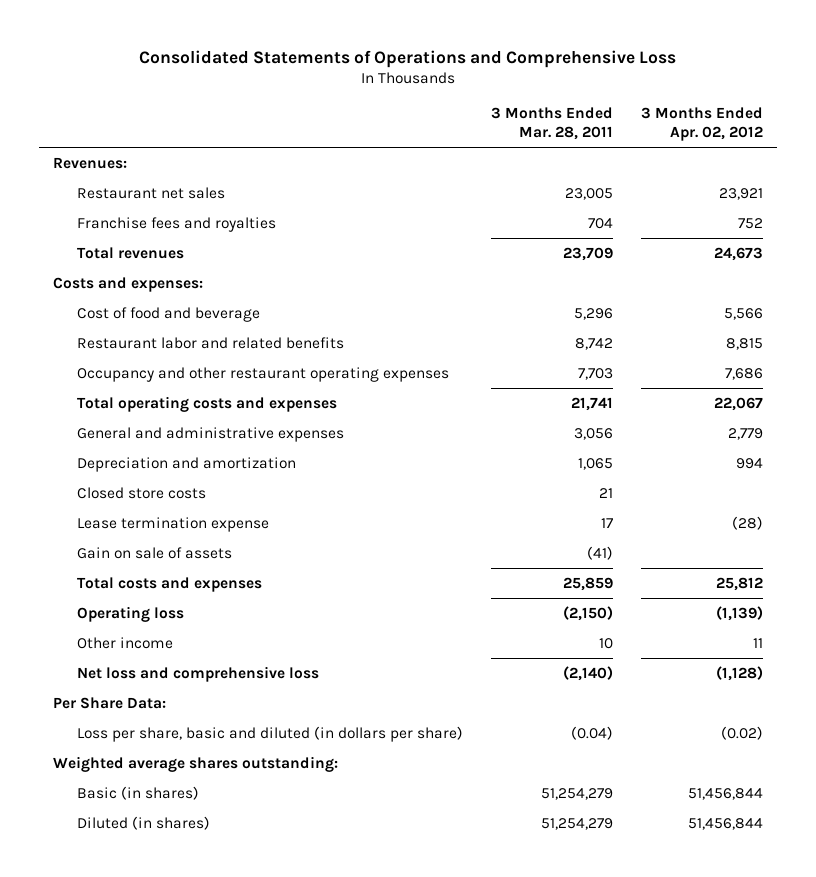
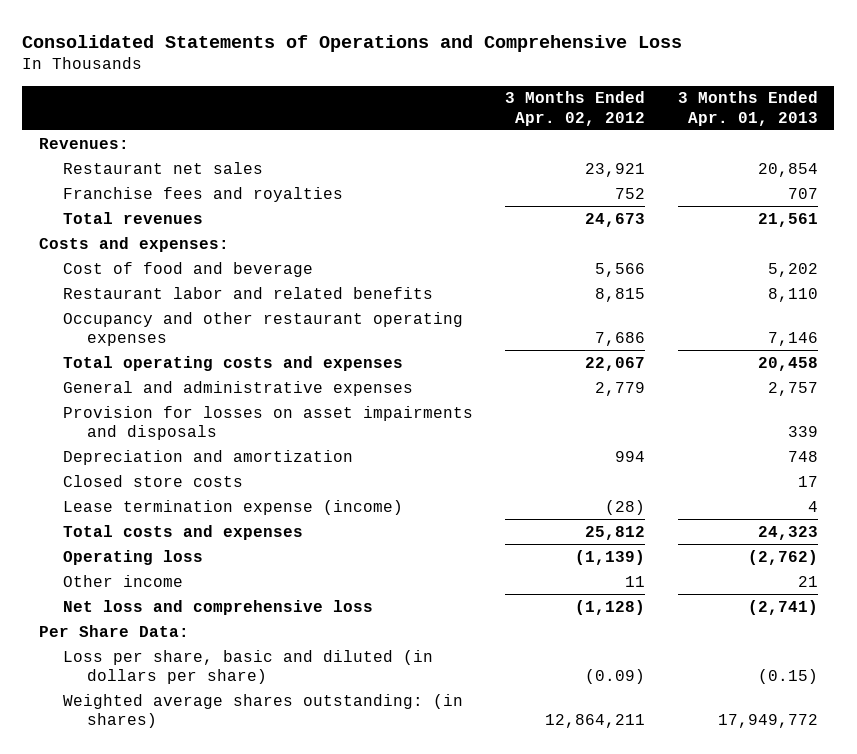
- | 3 Months Ended Mar. 28, 2011 | 3 Months Ended Apr. 02, 2012
+ | 3 Months Ended Apr. 02, 2012 | 3 Months Ended Apr. 01, 2013
+ Provision for losses on asset impairments and disposals | | 339
- Lease termination expense | 17 | (28)
- Gain on sale of assets | (41) |
+ Lease termination expense (income) | (28) | 4
- Loss per share, basic and diluted (in dollars per share) | (0.04) | (0.02)
- Weighted average shares outstanding:
- Basic (in shares) | 51,254,279 | 51,456,844
- Diluted (in shares) | 51,254,279 | 51,456,844
+ Loss per share, basic and diluted (in dollars per share) | (0.09) | (0.15)
+ Weighted average shares outstanding: (in shares) | 12,864,211 | 17,949,772

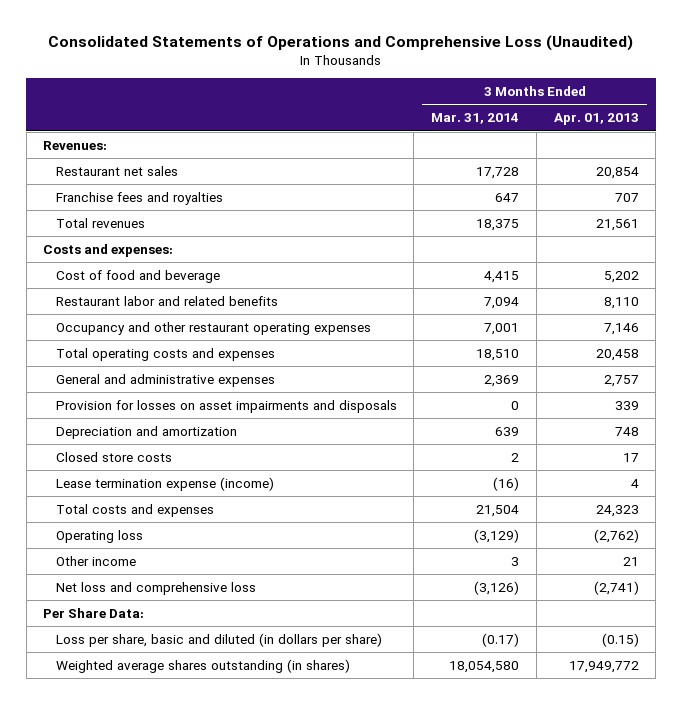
- Consolidated Statements of Operations and Comprehensive Loss
+ Consolidated Statements of Operations and Comprehensive Loss (Unaudited)
- | 3 Months Ended Apr. 02, 2012 | 3 Months Ended Apr. 01, 2013
+ | 3 Months Ended Mar. 31, 2014 | 3 Months Ended Apr. 01, 2013
- Weighted average shares outstanding: (in shares) | 12,864,211 | 17,949,772
+ Weighted average shares outstanding (in shares) | 18,054,580 | 17,949,772

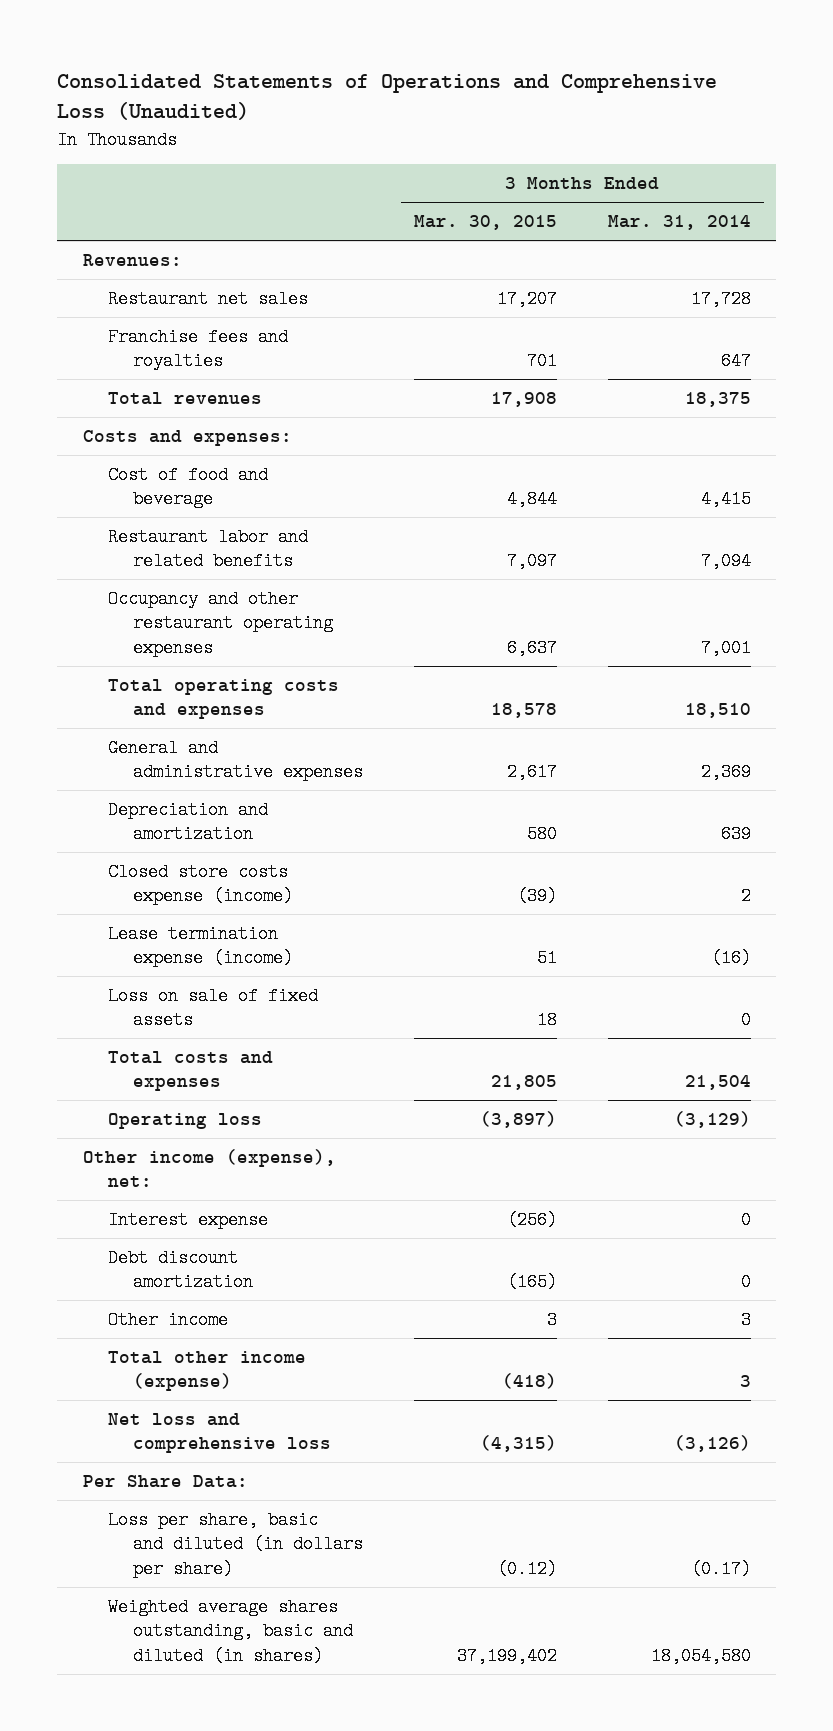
- | 3 Months Ended Mar. 31, 2014 | 3 Months Ended Apr. 01, 2013
+ | 3 Months Ended Mar. 30, 2015 | 3 Months Ended Mar. 31, 2014
- Provision for losses on asset impairments and disposals | 0 | 339
- Closed store costs | 2 | 17
+ Closed store costs expense (income) | (39) | 2
+ Loss on sale of fixed assets | 18 | 0
+ Other income (expense), net:
+ Interest expense | (256) | 0
+ Debt discount amortization | (165) | 0
+ Total other income (expense) | (418) | 3
- Weighted average shares outstanding (in shares) | 18,054,580 | 17,949,772
+ Weighted average shares outstanding, basic and diluted (in shares) | 37,199,402 | 18,054,580

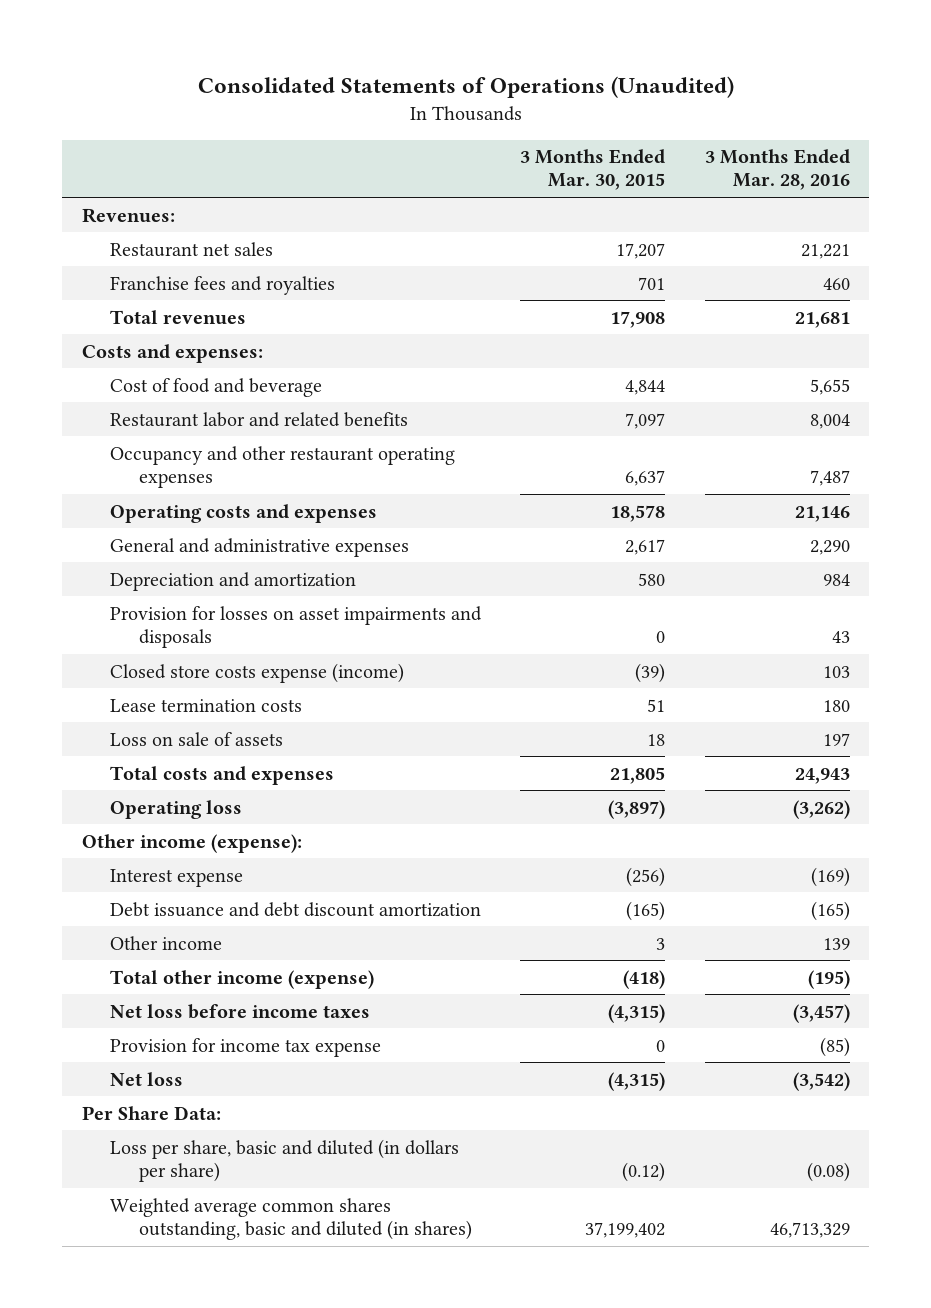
- Consolidated Statements of Operations and Comprehensive Loss (Unaudited)
+ Consolidated Statements of Operations (Unaudited)
- | 3 Months Ended Mar. 30, 2015 | 3 Months Ended Mar. 31, 2014
+ | 3 Months Ended Mar. 30, 2015 | 3 Months Ended Mar. 28, 2016
- Total operating costs and expenses | 18,578 | 18,510
+ Operating costs and expenses | 18,578 | 21,146
+ Provision for losses on asset impairments and disposals | 0 | 43
- Lease termination expense (income) | 51 | (16)
- Loss on sale of fixed assets | 18 | 0
+ Lease termination costs | 51 | 180
+ Loss on sale of assets | 18 | 197
- Other income (expense), net:
+ Other income (expense):
- Debt discount amortization | (165) | 0
+ Debt issuance and debt discount amortization | (165) | (165)
- Net loss and comprehensive loss | (4,315) | (3,126)
+ Net loss before income taxes | (4,315) | (3,457)
+ Provision for income tax expense | 0 | (85)
+ Net loss | (4,315) | (3,542)
- Weighted average shares outstanding, basic and diluted (in shares) | 37,199,402 | 18,054,580
+ Weighted average common shares outstanding, basic and diluted (in shares) | 37,199,402 | 46,713,329

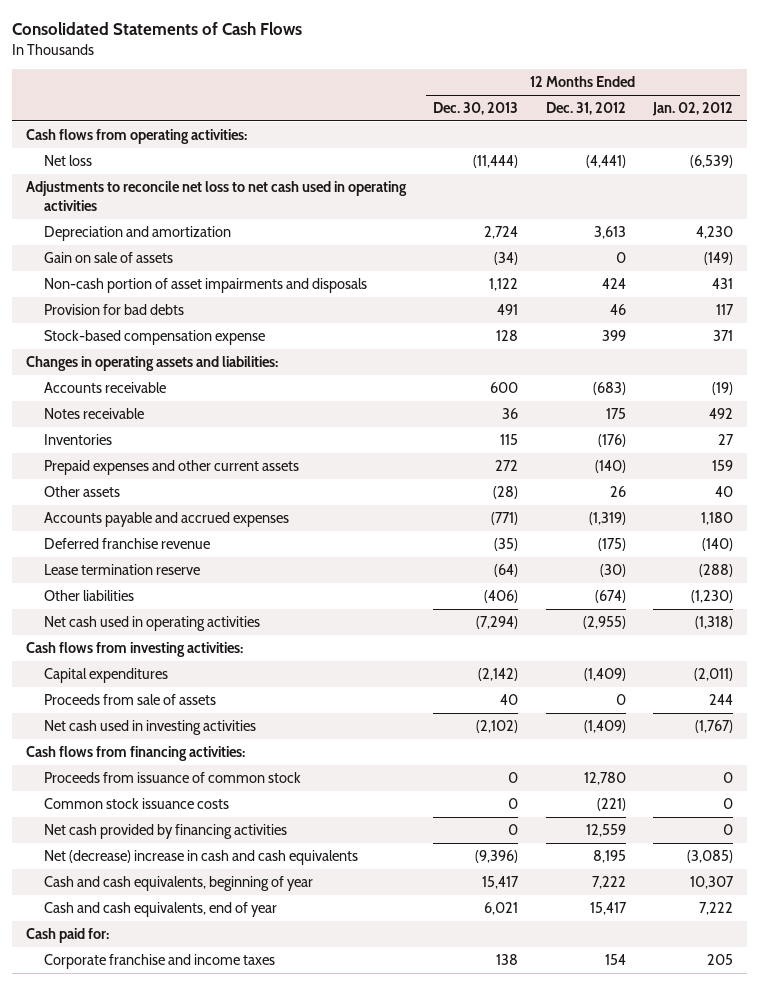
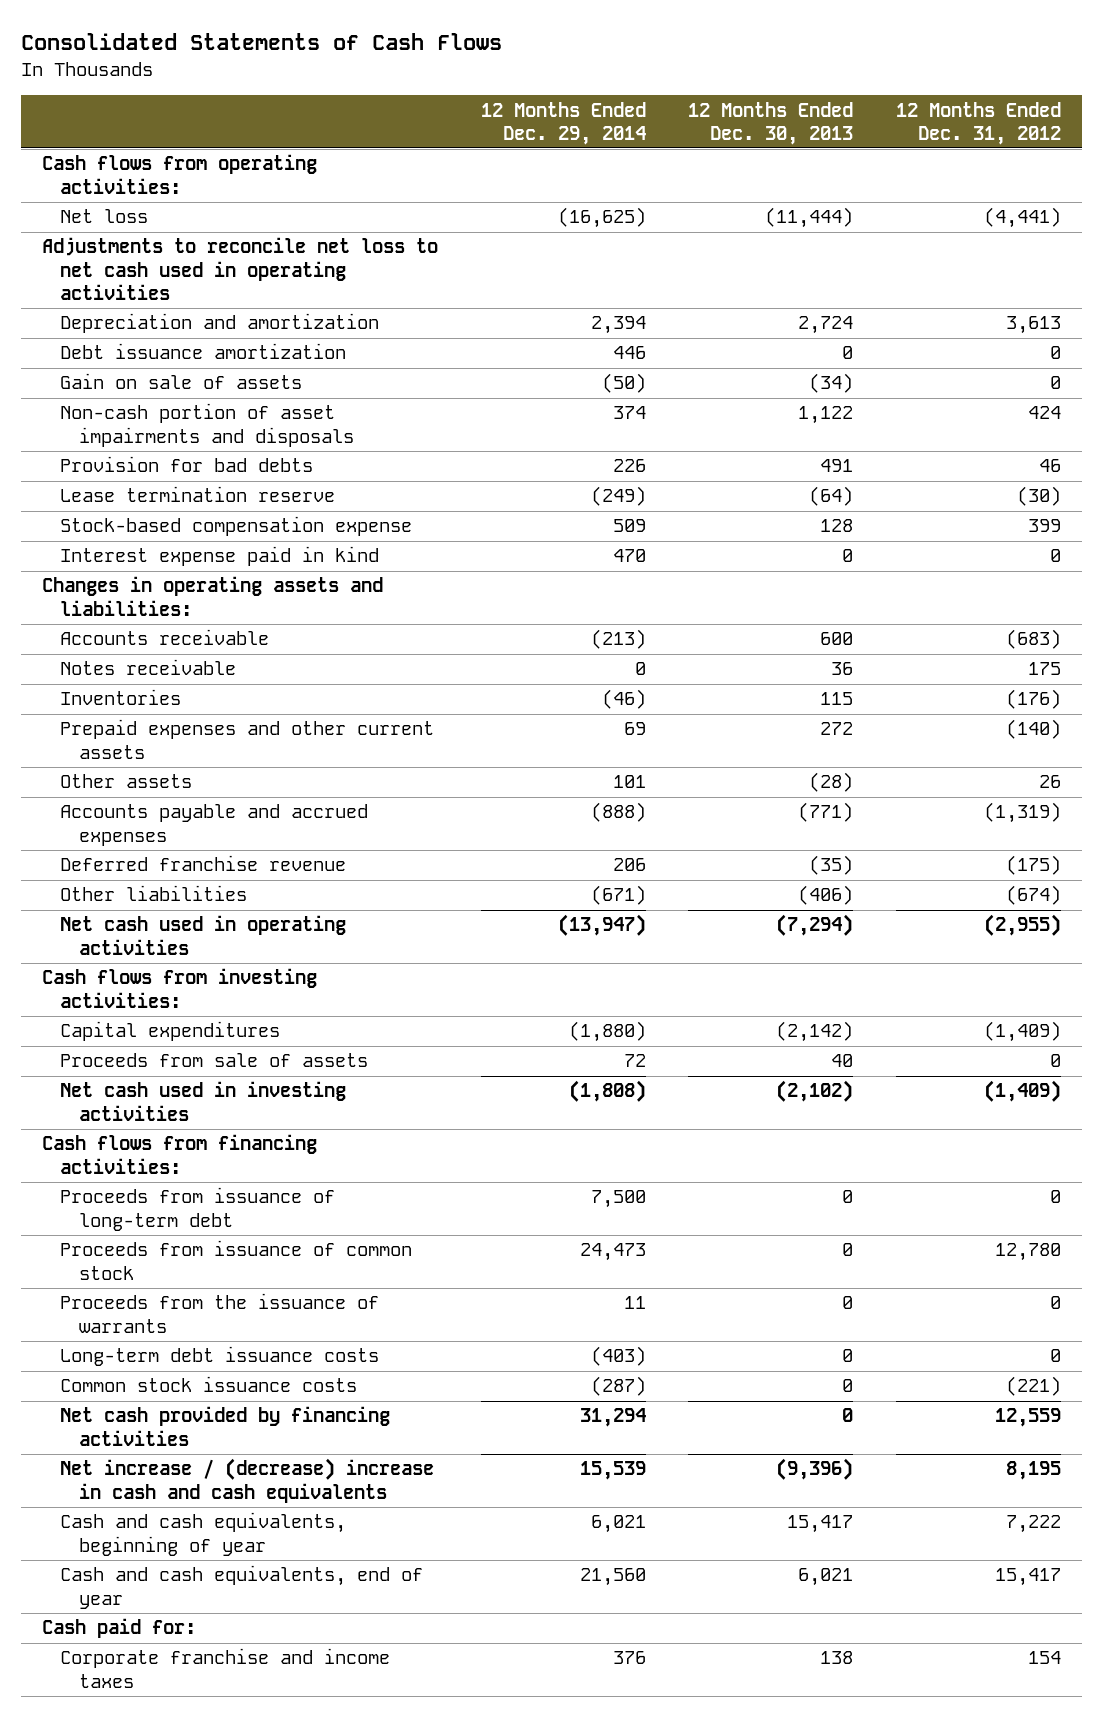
- | 12 Months Ended Dec. 30, 2013 | 12 Months Ended Dec. 31, 2012 | 12 Months Ended Jan. 02, 2012
+ | 12 Months Ended Dec. 29, 2014 | 12 Months Ended Dec. 30, 2013 | 12 Months Ended Dec. 31, 2012
+ Debt issuance amortization | 446 | 0 | 0
moved up: Lease termination reserve | (249) | (64) | (30)
+ Interest expense paid in kind | 470 | 0 | 0
+ Proceeds from issuance of long-term debt | 7,500 | 0 | 0
+ Proceeds from the issuance of warrants | 11 | 0 | 0
+ Long-term debt issuance costs | (403) | 0 | 0
- Net (decrease) increase in cash and cash equivalents | (9,396) | 8,195 | (3,085)
+ Net increase / (decrease) increase in cash and cash equivalents | 15,539 | (9,396) | 8,195

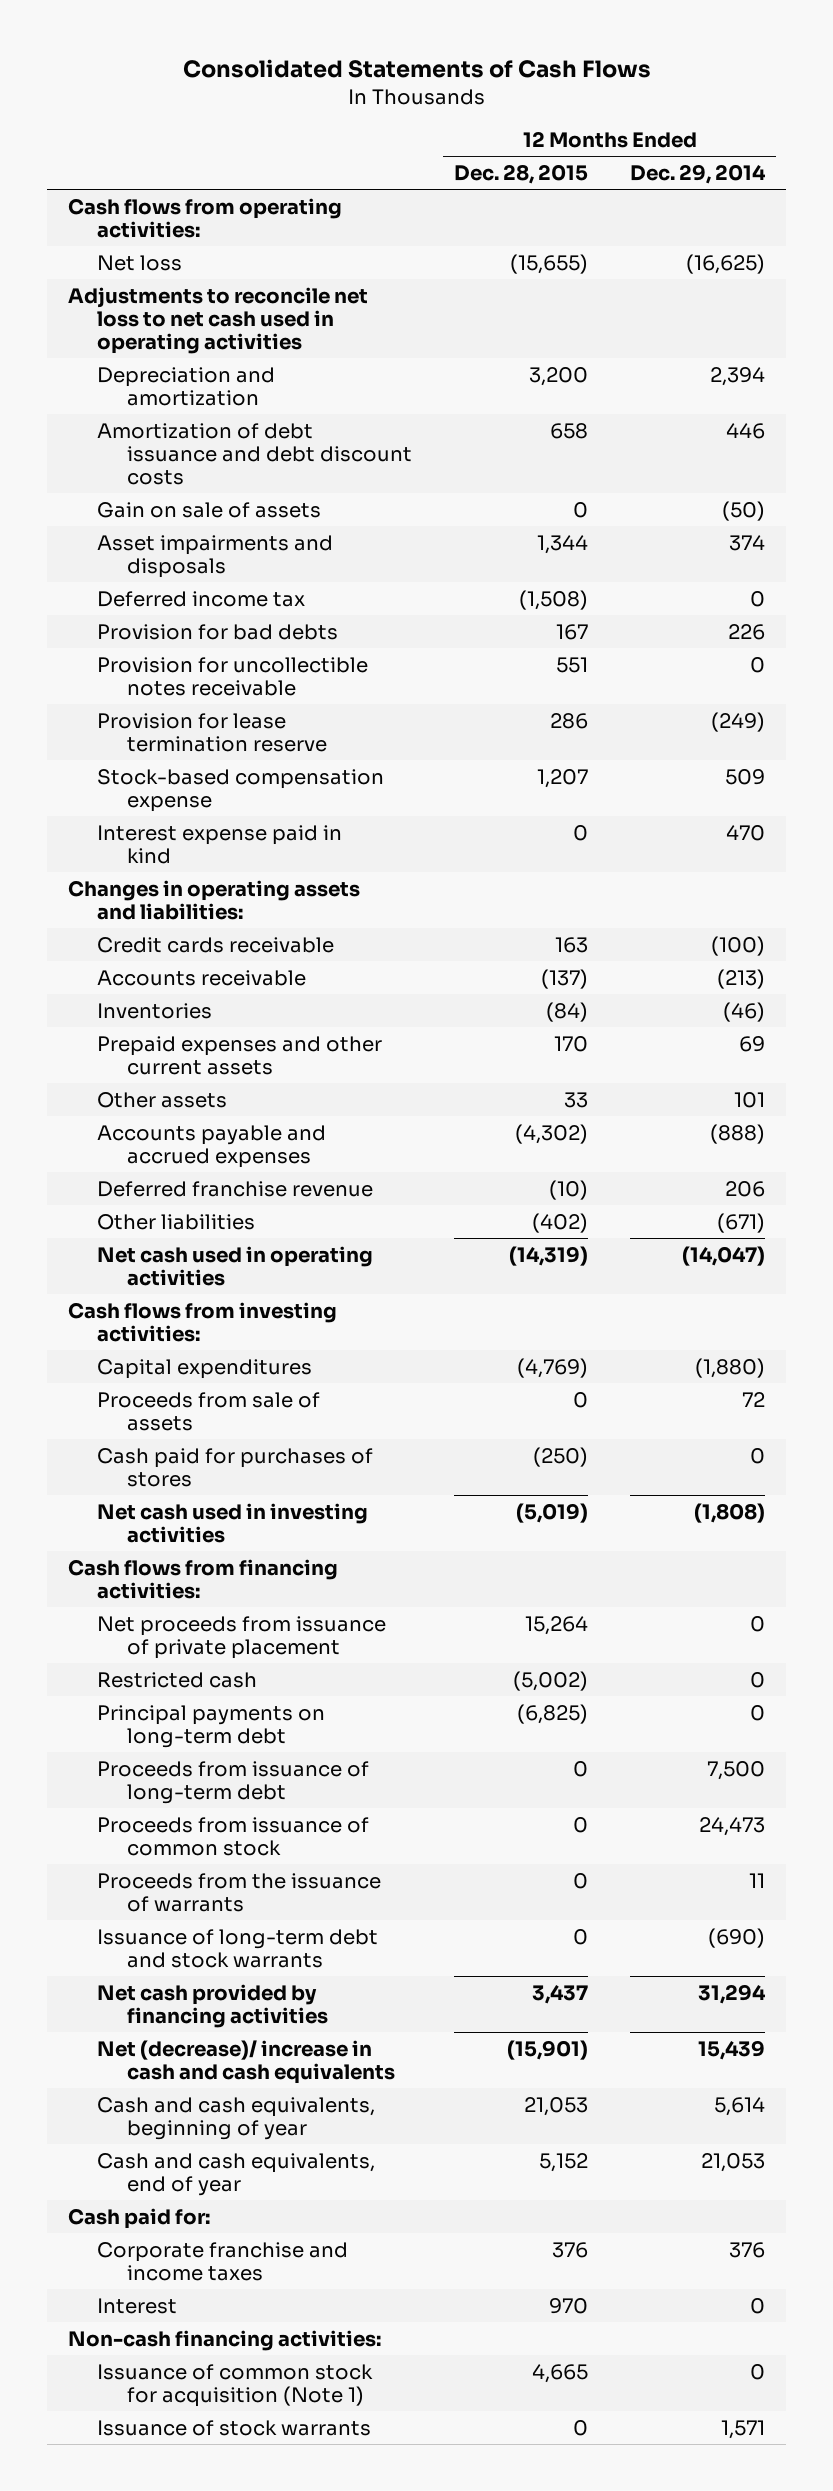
- | 12 Months Ended Dec. 29, 2014 | 12 Months Ended Dec. 30, 2013 | 12 Months Ended Dec. 31, 2012
+ | 12 Months Ended Dec. 28, 2015 | 12 Months Ended Dec. 29, 2014
- Debt issuance amortization | 446 | 0 | 0
+ Amortization of debt issuance and debt discount costs | 658 | 446
- Non-cash portion of asset impairments and disposals | 374 | 1,122 | 424
+ Asset impairments and disposals | 1,344 | 374
+ Deferred income tax | (1,508) | 0
- Lease termination reserve | (249) | (64) | (30)
+ Provision for uncollectible notes receivable | 551 | 0
+ Provision for lease termination reserve | 286 | (249)
+ Credit cards receivable | 163 | (100)
- Notes receivable | 0 | 36 | 175
- Net cash used in operating activities | (13,947) | (7,294) | (2,955)
+ Net cash used in operating activities | (14,319) | (14,047)
+ Cash paid for purchases of stores | (250) | 0
+ Net proceeds from issuance of private placement | 15,264 | 0
+ Restricted cash | (5,002) | 0
+ Principal payments on long-term debt | (6,825) | 0
- Long-term debt issuance costs | (403) | 0 | 0
- Common stock issuance costs | (287) | 0 | (221)
+ Issuance of long-term debt and stock warrants | 0 | (690)
- Net increase / (decrease) increase in cash and cash equivalents | 15,539 | (9,396) | 8,195
- Cash and cash equivalents, beginning of year | 6,021 | 15,417 | 7,222
- Cash and cash equivalents, end of year | 21,560 | 6,021 | 15,417
+ Net (decrease)/ increase in cash and cash equivalents | (15,901) | 15,439
+ Cash and cash equivalents, beginning of year | 21,053 | 5,614
+ Cash and cash equivalents, end of year | 5,152 | 21,053
+ Interest | 970 | 0
+ Non-cash financing activities:
+ Issuance of common stock for acquisition (Note 1) | 4,665 | 0
+ Issuance of stock warrants | 0 | 1,571

